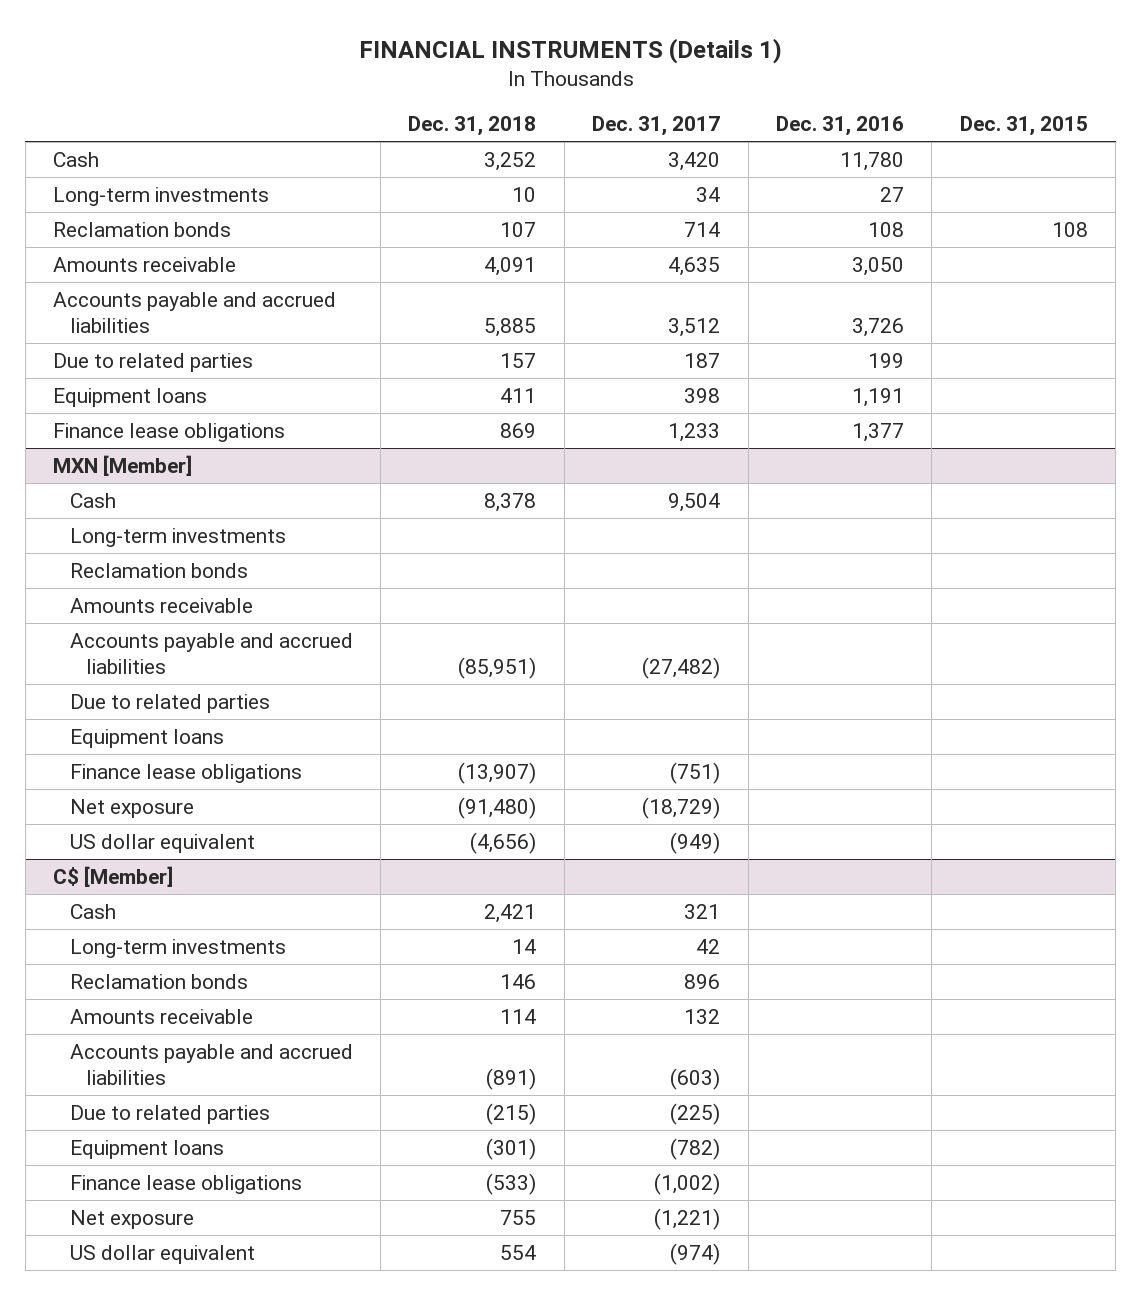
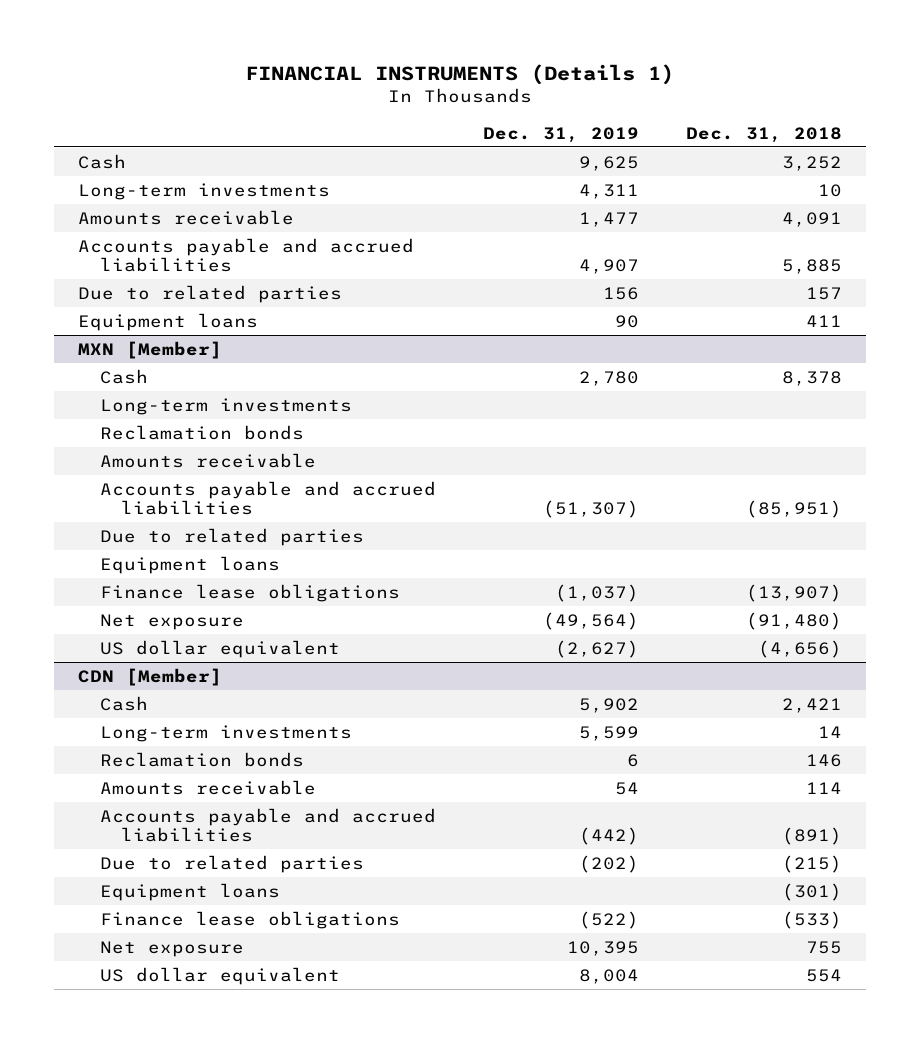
- | Dec. 31, 2018 | Dec. 31, 2017 | Dec. 31, 2016 | Dec. 31, 2015
+ | Dec. 31, 2019 | Dec. 31, 2018
- Reclamation bonds | 107 | 714 | 108 | 108
- Finance lease obligations | 869 | 1,233 | 1,377 |
- C$ [Member]
+ CDN [Member]

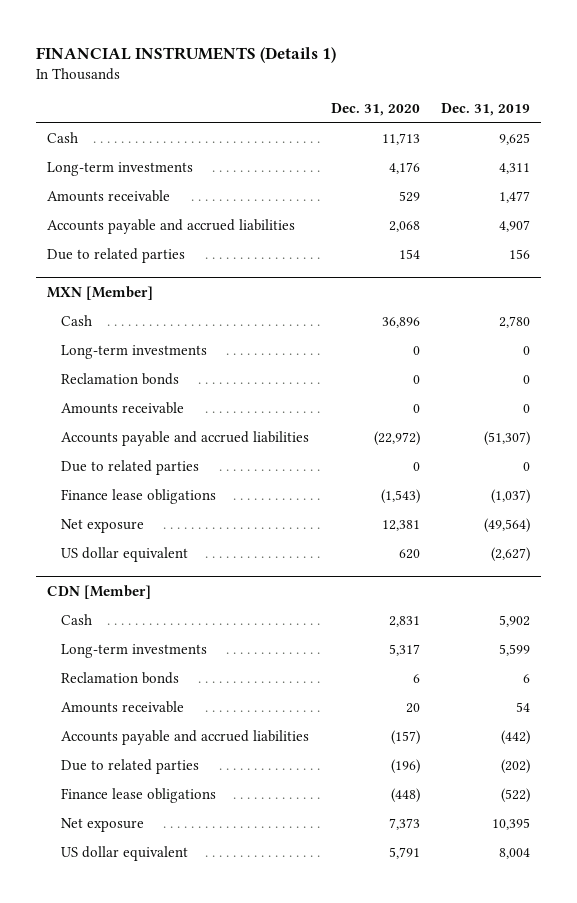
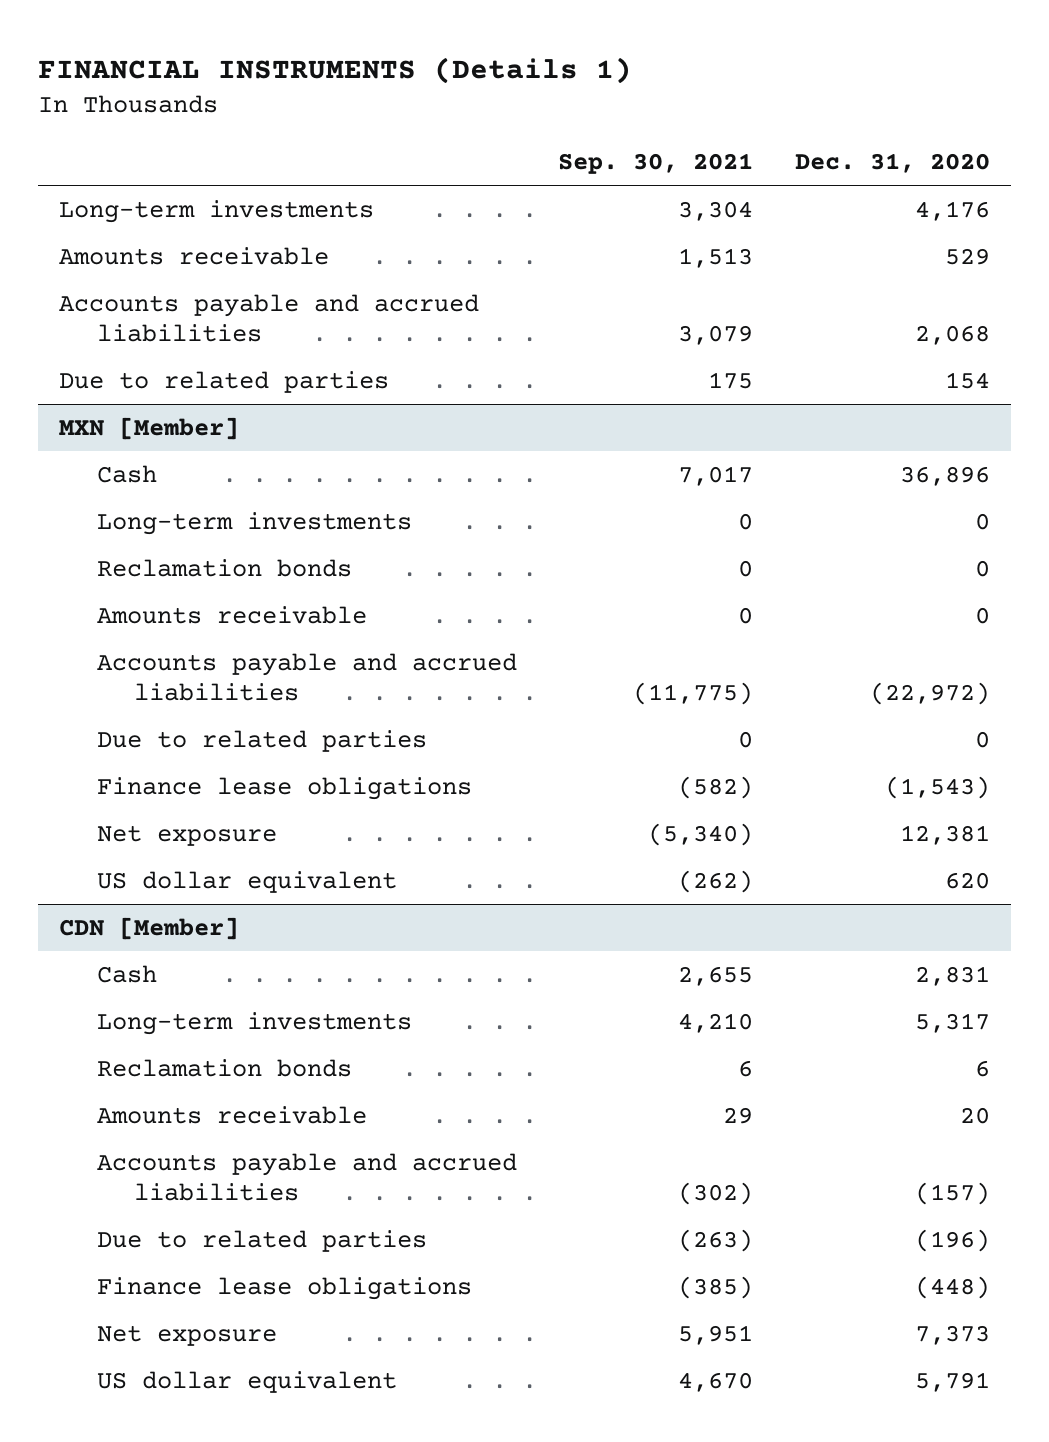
- | Dec. 31, 2020 | Dec. 31, 2019
+ | Sep. 30, 2021 | Dec. 31, 2020
- Cash | 11,713 | 9,625

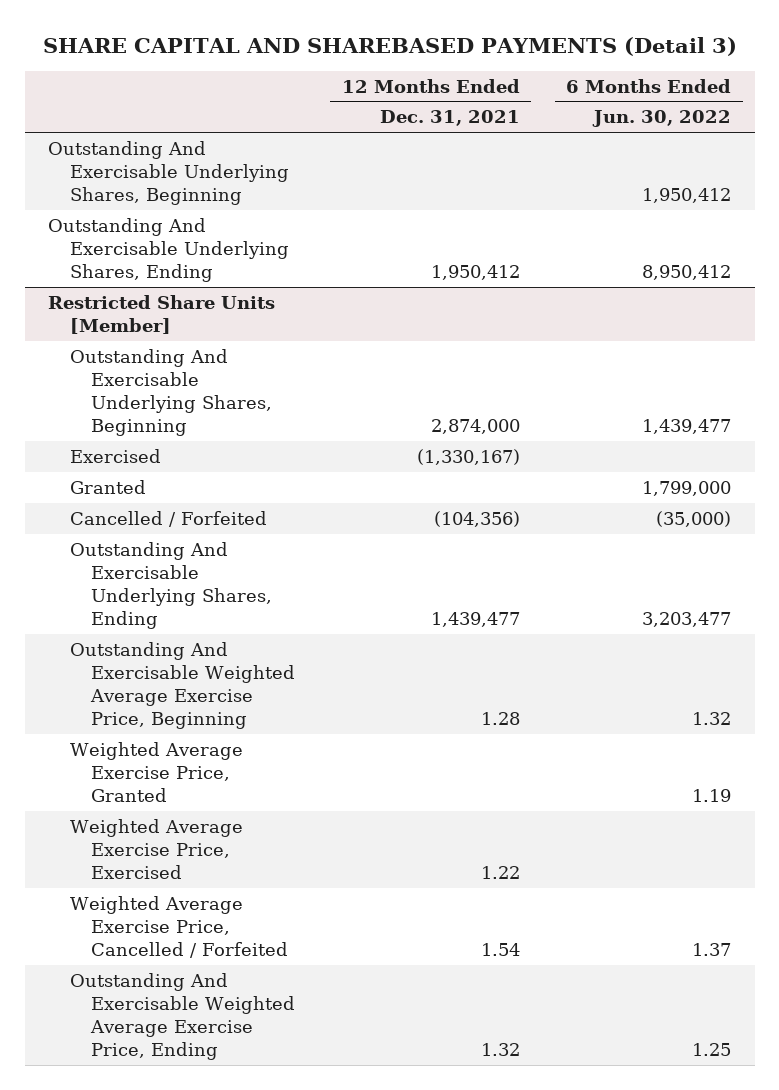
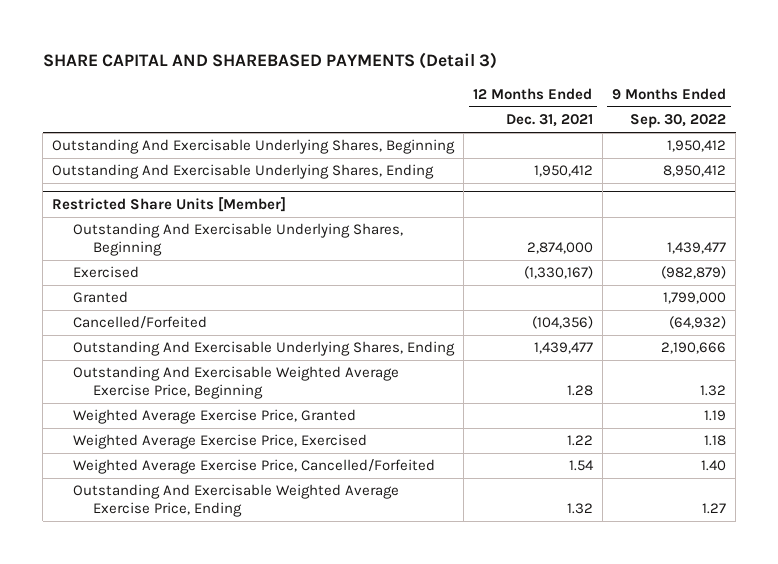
- | 12 Months Ended Dec. 31, 2021 | 6 Months Ended Jun. 30, 2022
+ | 12 Months Ended Dec. 31, 2021 | 9 Months Ended Sep. 30, 2022
@ Restricted Share Units [Member]
- Cancelled / Forfeited | (104,356) | (35,000)
+ Cancelled/Forfeited | (104,356) | (64,932)
- Weighted Average Exercise Price, Cancelled / Forfeited | 1.54 | 1.37
+ Weighted Average Exercise Price, Cancelled/Forfeited | 1.54 | 1.40

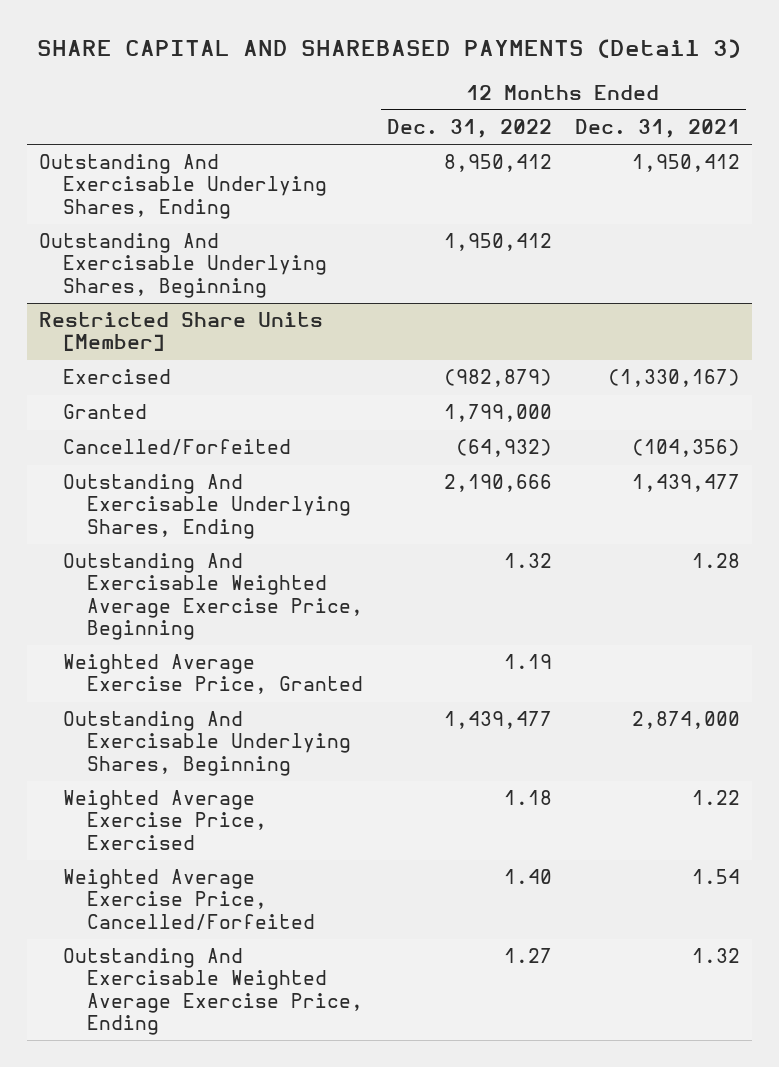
- | 12 Months Ended Dec. 31, 2021 | 9 Months Ended Sep. 30, 2022
+ | 12 Months Ended Dec. 31, 2022 | 12 Months Ended Dec. 31, 2021
moved down: Outstanding And Exercisable Underlying Shares, Beginning | 1,950,412 |
@ Restricted Share Units [Member]
moved down: Outstanding And Exercisable Underlying Shares, Beginning | 1,439,477 | 2,874,000

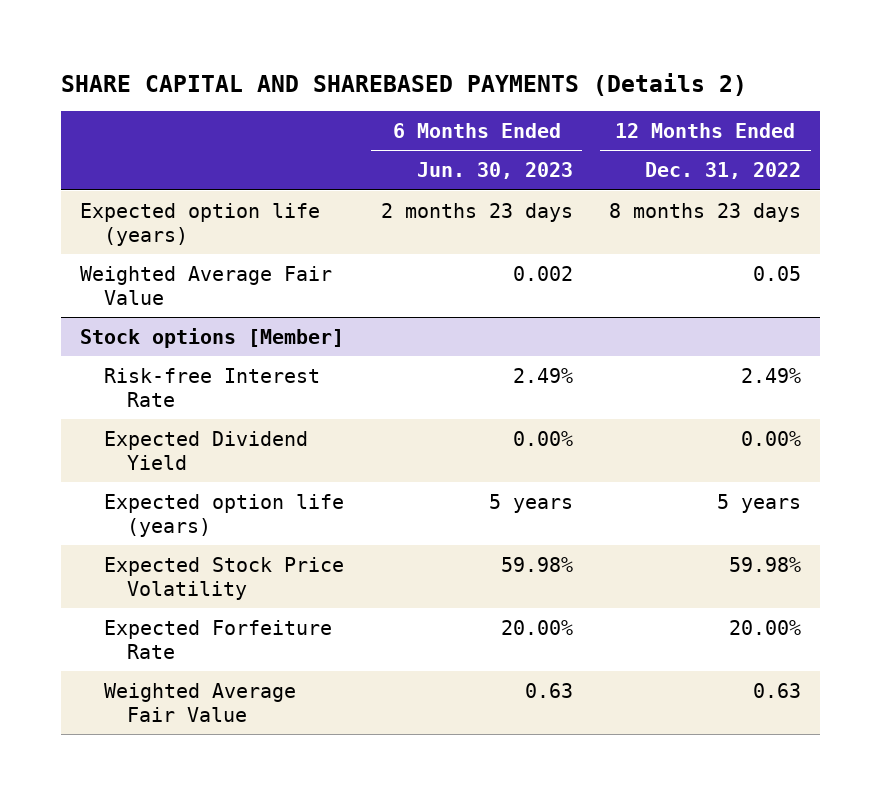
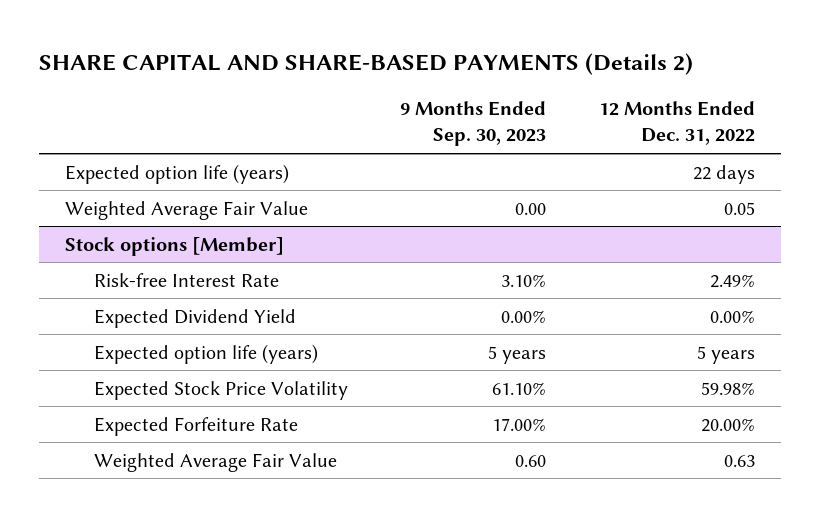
- SHARE CAPITAL AND SHAREBASED PAYMENTS (Details 2)
+ SHARE CAPITAL AND SHARE-BASED PAYMENTS (Details 2)
- | 6 Months Ended Jun. 30, 2023 | 12 Months Ended Dec. 31, 2022
+ | 9 Months Ended Sep. 30, 2023 | 12 Months Ended Dec. 31, 2022
- Expected option life (years) | 2 months 23 days | 8 months 23 days
+ Expected option life (years) | | 22 days

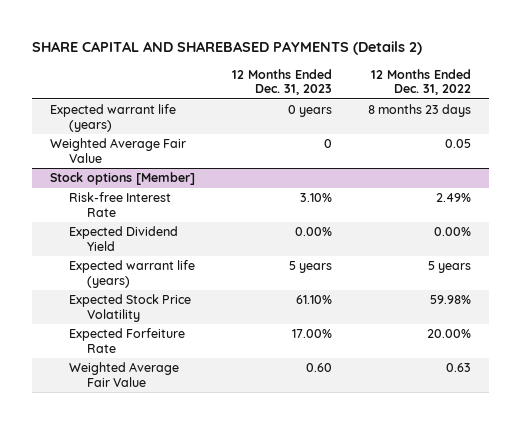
- SHARE CAPITAL AND SHARE-BASED PAYMENTS (Details 2)
+ SHARE CAPITAL AND SHAREBASED PAYMENTS (Details 2)
- | 9 Months Ended Sep. 30, 2023 | 12 Months Ended Dec. 31, 2022
+ | 12 Months Ended Dec. 31, 2023 | 12 Months Ended Dec. 31, 2022
- Expected option life (years) | | 22 days
+ Expected warrant life (years) | 0 years | 8 months 23 days
@ Stock options [Member]
- Expected option life (years) | 5 years | 5 years
+ Expected warrant life (years) | 5 years | 5 years

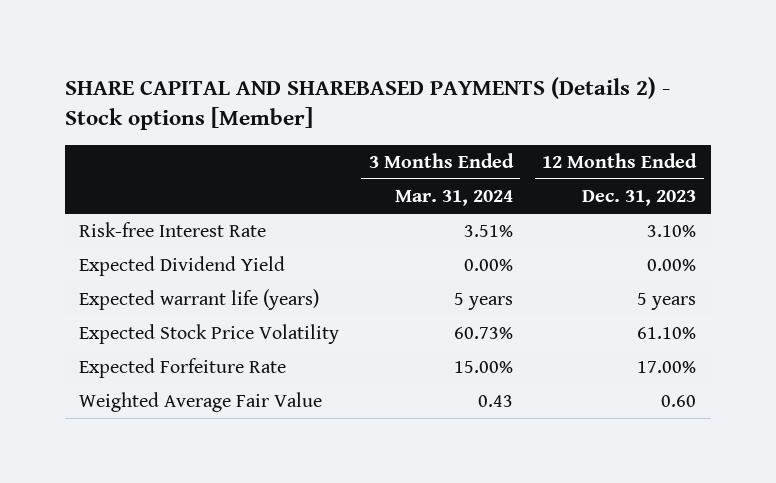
- SHARE CAPITAL AND SHAREBASED PAYMENTS (Details 2)
+ SHARE CAPITAL AND SHAREBASED PAYMENTS (Details 2) - Stock options [Member]
- | 12 Months Ended Dec. 31, 2023 | 12 Months Ended Dec. 31, 2022
+ | 3 Months Ended Mar. 31, 2024 | 12 Months Ended Dec. 31, 2023
- Expected warrant life (years) | 0 years | 8 months 23 days
- Weighted Average Fair Value | 0 | 0.05
- Stock options [Member]

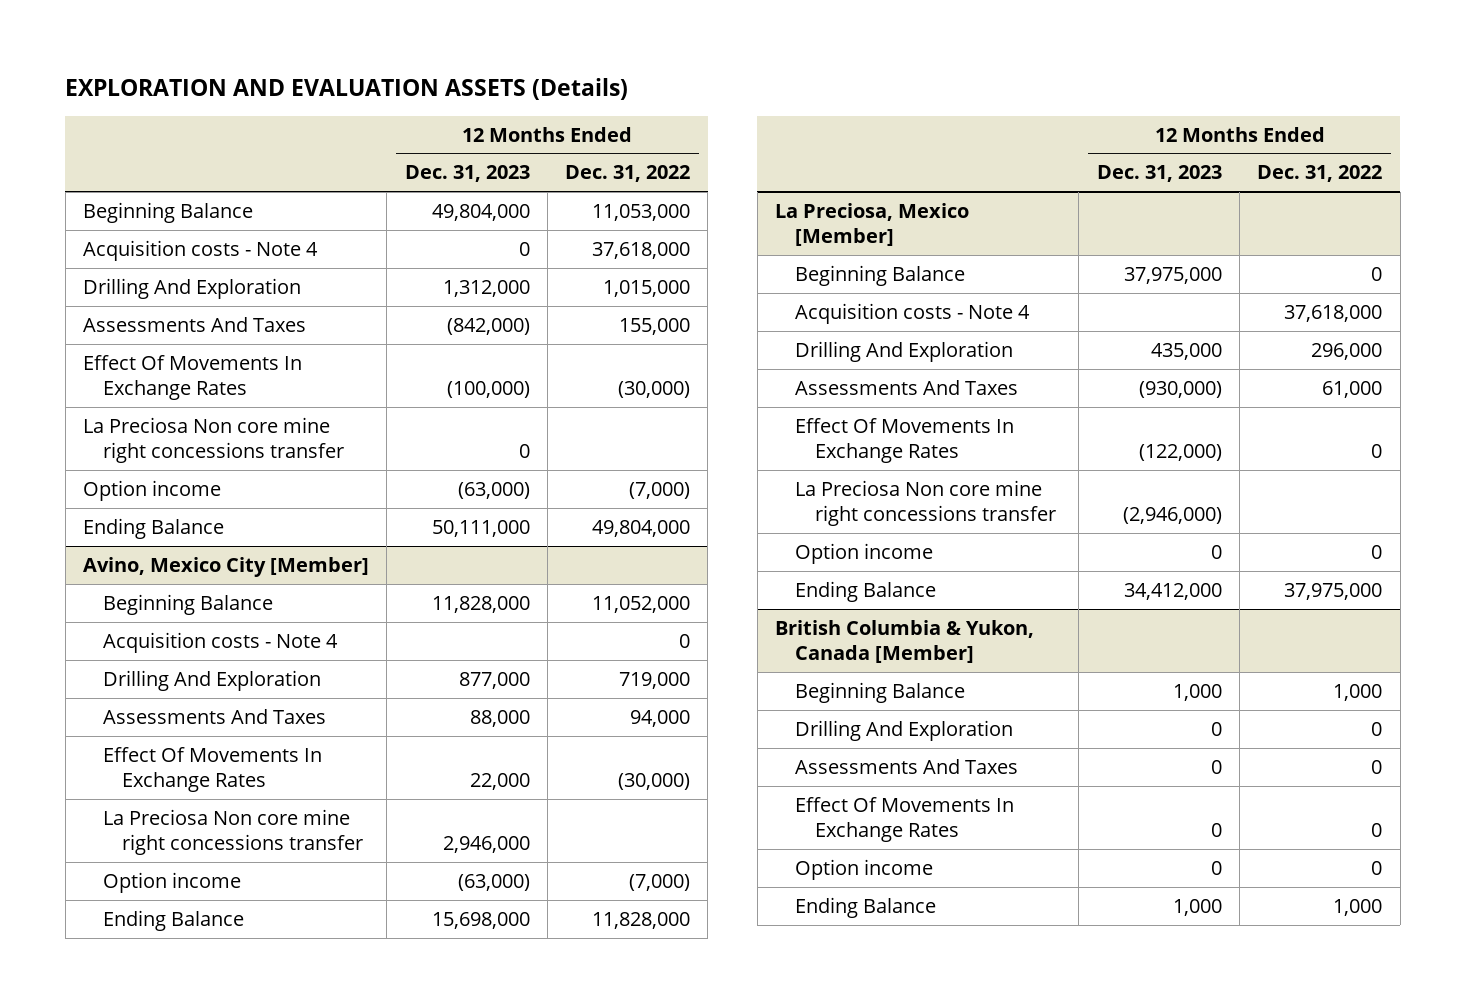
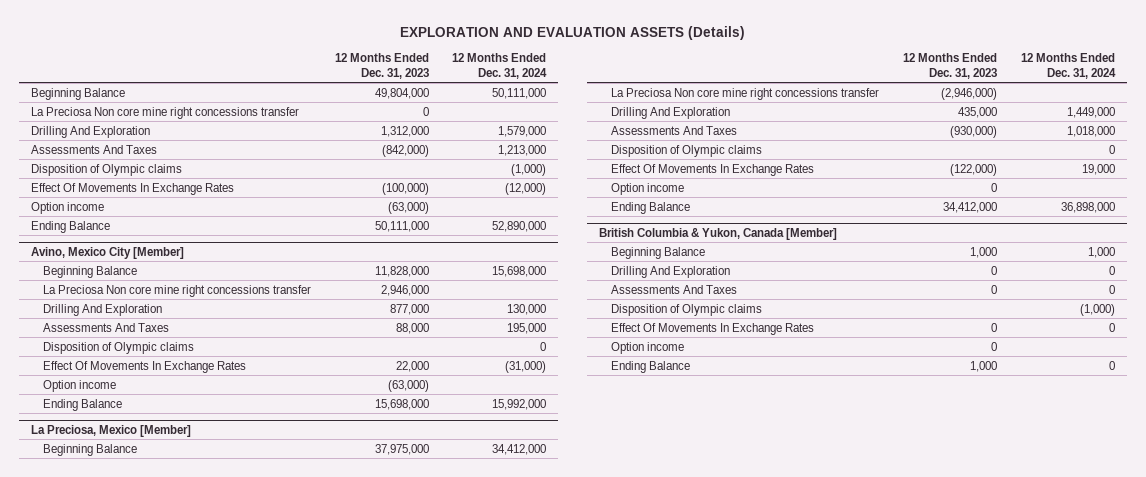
- | 12 Months Ended Dec. 31, 2023 | 12 Months Ended Dec. 31, 2022
+ | 12 Months Ended Dec. 31, 2023 | 12 Months Ended Dec. 31, 2024
- Acquisition costs - Note 4 | 0 | 37,618,000
moved up: La Preciosa Non core mine right concessions transfer | 0 |
+ Disposition of Olympic claims | | (1,000)
@ Avino, Mexico City [Member]
- Acquisition costs - Note 4 | | 0
moved up: La Preciosa Non core mine right concessions transfer | 2,946,000 |
+ Disposition of Olympic claims | | 0
@ La Preciosa, Mexico [Member]
- Acquisition costs - Note 4 | | 37,618,000
moved up: La Preciosa Non core mine right concessions transfer | (2,946,000) |
+ Disposition of Olympic claims | | 0
@ British Columbia & Yukon, Canada [Member]
+ Disposition of Olympic claims | | (1,000)

